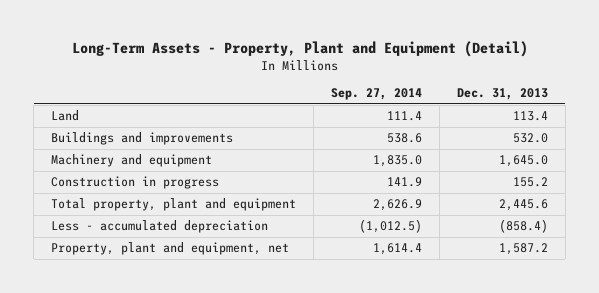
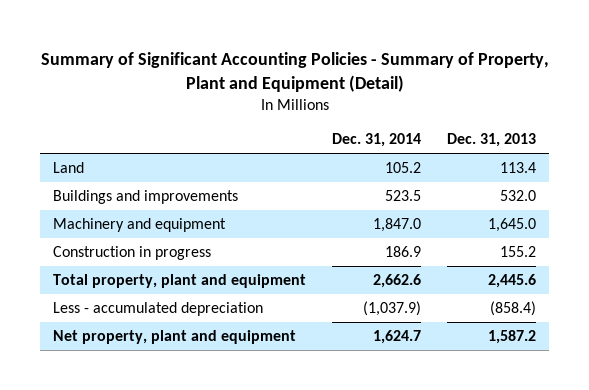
- Long-Term Assets - Property, Plant and Equipment (Detail)
+ Summary of Significant Accounting Policies - Summary of Property, Plant and Equipment (Detail)
- | Sep. 27, 2014 | Dec. 31, 2013
+ | Dec. 31, 2014 | Dec. 31, 2013
- Property, plant and equipment, net | 1,614.4 | 1,587.2
+ Net property, plant and equipment | 1,624.7 | 1,587.2

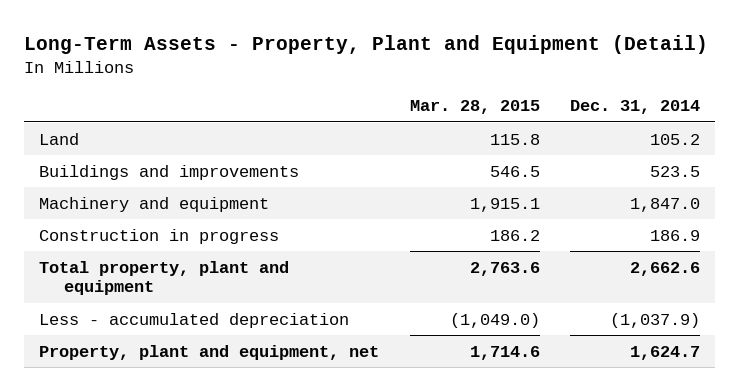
- Summary of Significant Accounting Policies - Summary of Property, Plant and Equipment (Detail)
+ Long-Term Assets - Property, Plant and Equipment (Detail)
- | Dec. 31, 2014 | Dec. 31, 2013
+ | Mar. 28, 2015 | Dec. 31, 2014
- Net property, plant and equipment | 1,624.7 | 1,587.2
+ Property, plant and equipment, net | 1,714.6 | 1,624.7

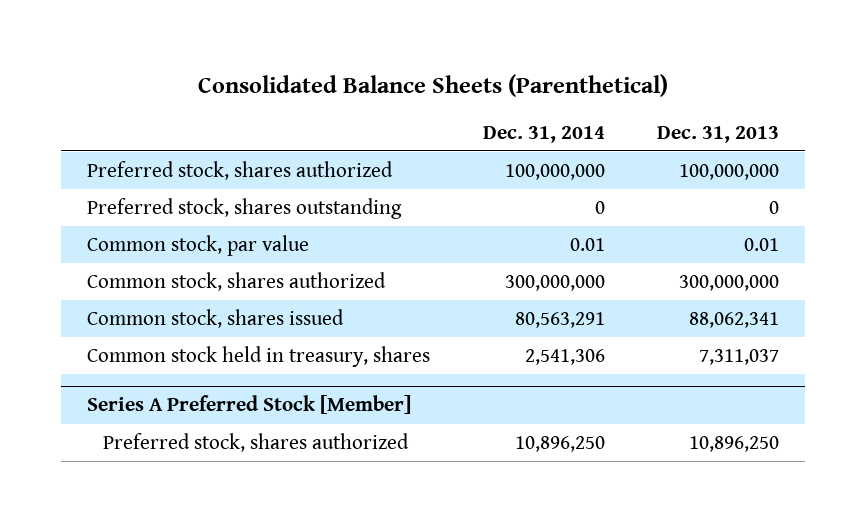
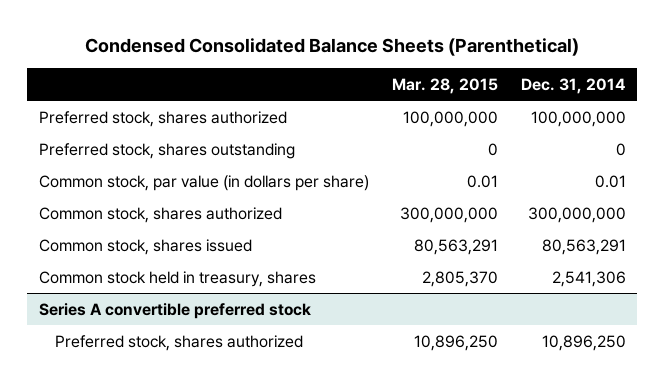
- Consolidated Balance Sheets (Parenthetical)
+ Condensed Consolidated Balance Sheets (Parenthetical)
- | Dec. 31, 2014 | Dec. 31, 2013
+ | Mar. 28, 2015 | Dec. 31, 2014
- Common stock, par value | 0.01 | 0.01
+ Common stock, par value (in dollars per share) | 0.01 | 0.01
- Series A Preferred Stock [Member]
+ Series A convertible preferred stock

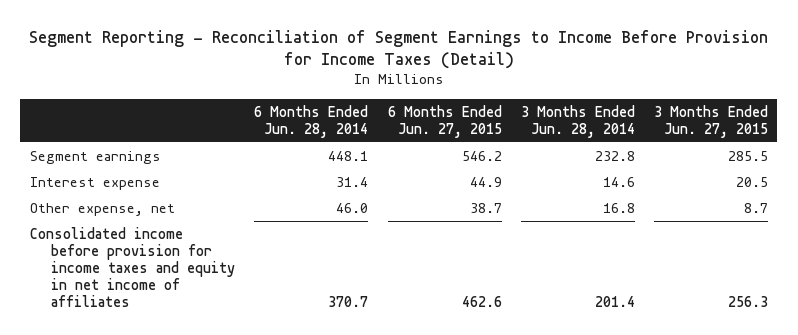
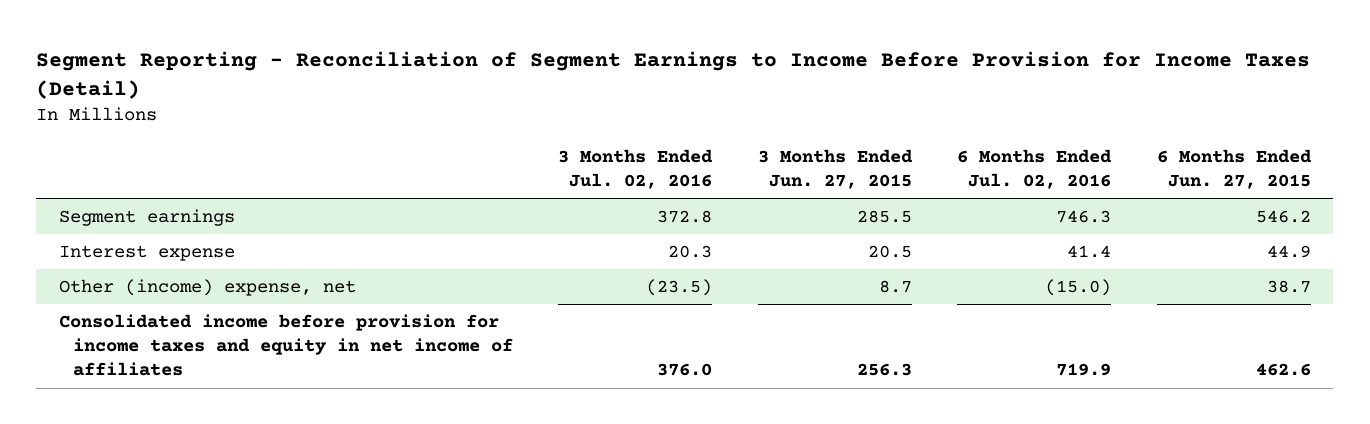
- | 6 Months Ended Jun. 28, 2014 | 6 Months Ended Jun. 27, 2015 | 3 Months Ended Jun. 28, 2014 | 3 Months Ended Jun. 27, 2015
+ | 3 Months Ended Jul. 02, 2016 | 3 Months Ended Jun. 27, 2015 | 6 Months Ended Jul. 02, 2016 | 6 Months Ended Jun. 27, 2015
- Other expense, net | 46.0 | 38.7 | 16.8 | 8.7
+ Other (income) expense, net | (23.5) | 8.7 | (15.0) | 38.7

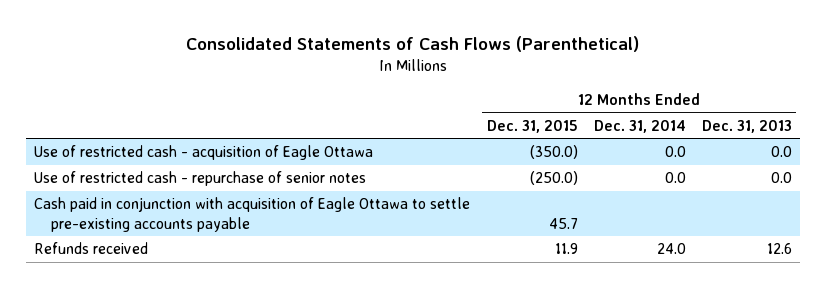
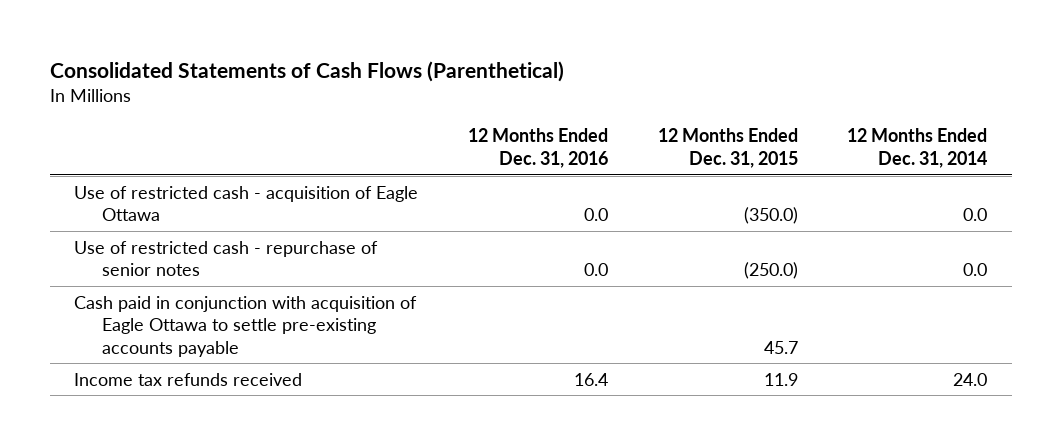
- | 12 Months Ended Dec. 31, 2015 | 12 Months Ended Dec. 31, 2014 | 12 Months Ended Dec. 31, 2013
+ | 12 Months Ended Dec. 31, 2016 | 12 Months Ended Dec. 31, 2015 | 12 Months Ended Dec. 31, 2014
- Refunds received | 11.9 | 24.0 | 12.6
+ Income tax refunds received | 16.4 | 11.9 | 24.0

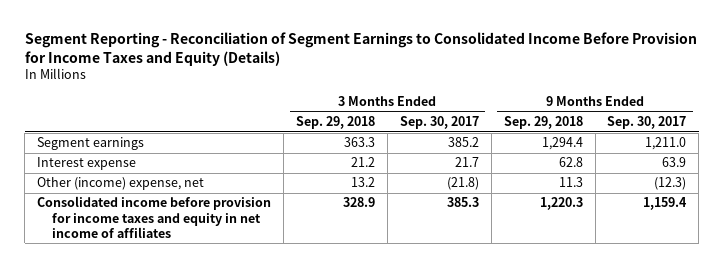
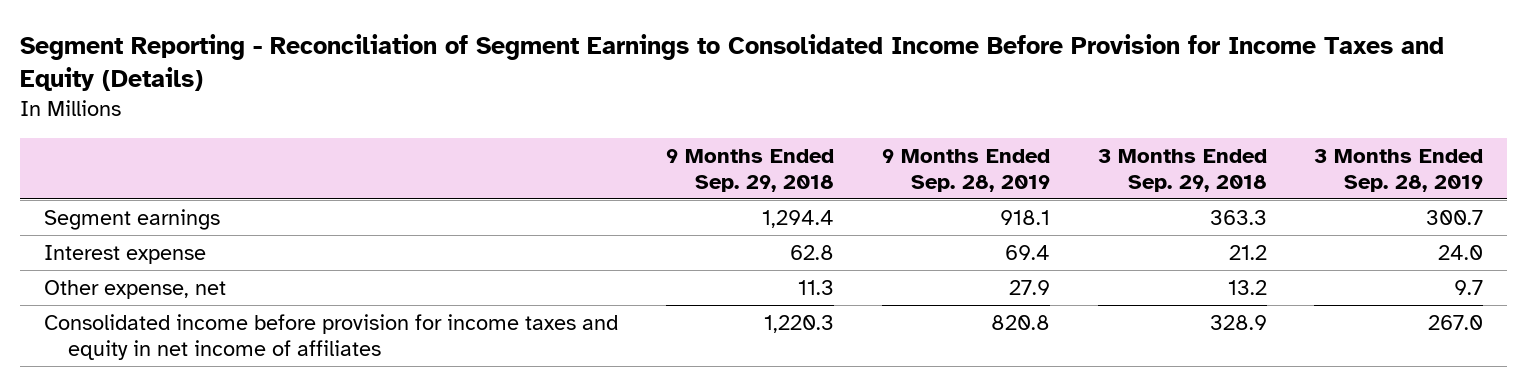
- | 3 Months Ended Sep. 29, 2018 | 3 Months Ended Sep. 30, 2017 | 9 Months Ended Sep. 29, 2018 | 9 Months Ended Sep. 30, 2017
+ | 9 Months Ended Sep. 29, 2018 | 9 Months Ended Sep. 28, 2019 | 3 Months Ended Sep. 29, 2018 | 3 Months Ended Sep. 28, 2019
- Other (income) expense, net | 13.2 | (21.8) | 11.3 | (12.3)
+ Other expense, net | 11.3 | 27.9 | 13.2 | 9.7

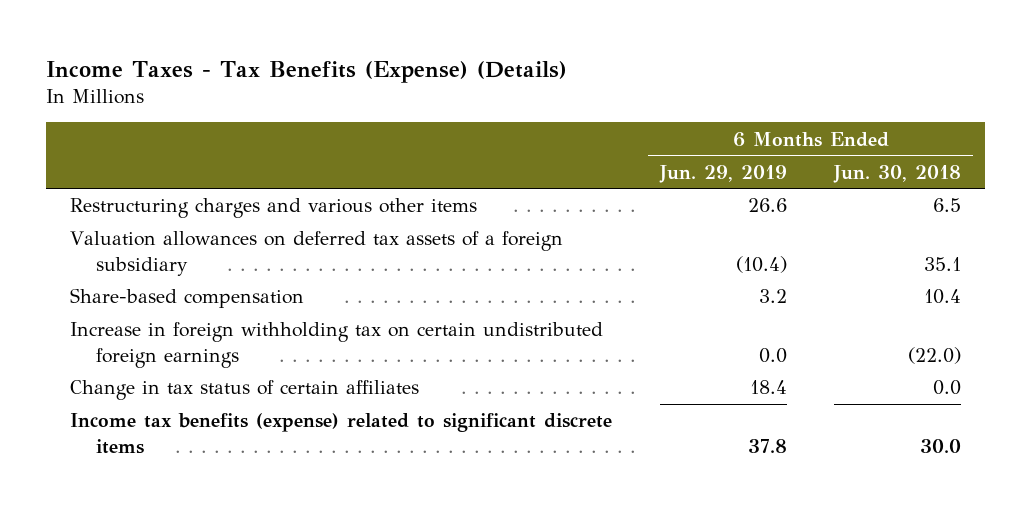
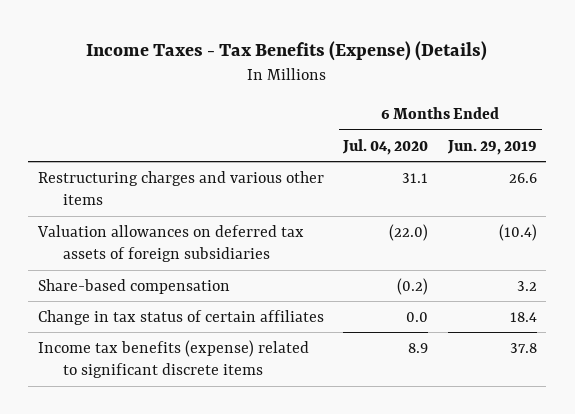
- | 6 Months Ended Jun. 29, 2019 | 6 Months Ended Jun. 30, 2018
+ | 6 Months Ended Jul. 04, 2020 | 6 Months Ended Jun. 29, 2019
- Valuation allowances on deferred tax assets of a foreign subsidiary | (10.4) | 35.1
+ Valuation allowances on deferred tax assets of foreign subsidiaries | (22.0) | (10.4)
- Increase in foreign withholding tax on certain undistributed foreign earnings | 0.0 | (22.0)

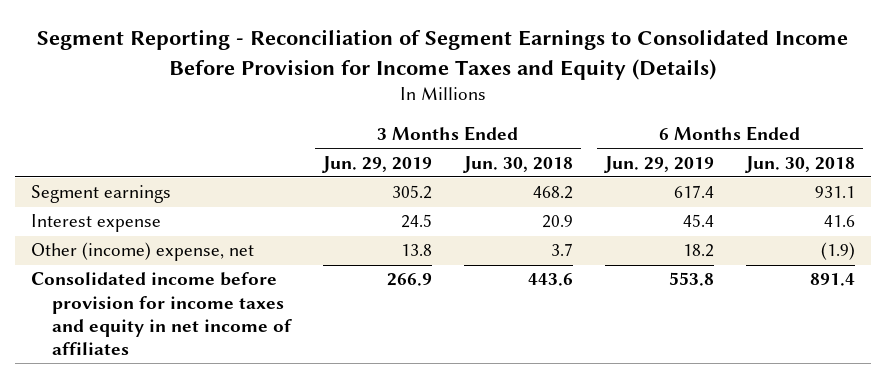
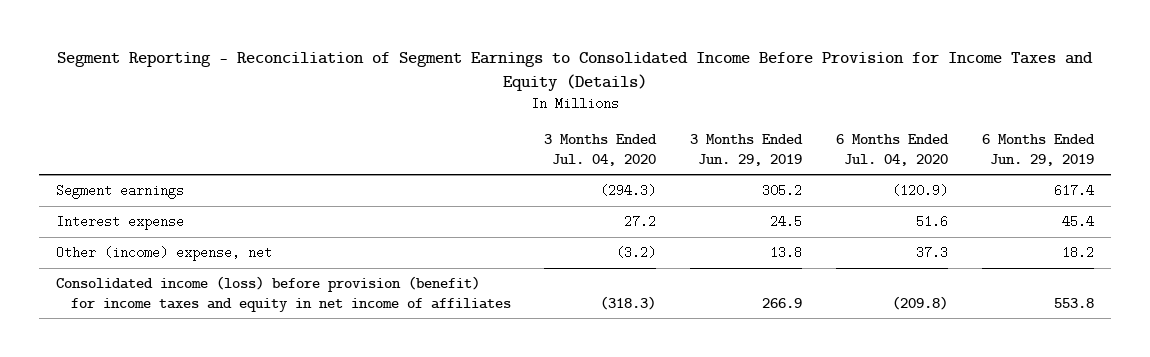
- | 3 Months Ended Jun. 29, 2019 | 3 Months Ended Jun. 30, 2018 | 6 Months Ended Jun. 29, 2019 | 6 Months Ended Jun. 30, 2018
+ | 3 Months Ended Jul. 04, 2020 | 3 Months Ended Jun. 29, 2019 | 6 Months Ended Jul. 04, 2020 | 6 Months Ended Jun. 29, 2019
- Consolidated income before provision for income taxes and equity in net income of affiliates | 266.9 | 443.6 | 553.8 | 891.4
+ Consolidated income (loss) before provision (benefit) for income taxes and equity in net income of affiliates | (318.3) | 266.9 | (209.8) | 553.8

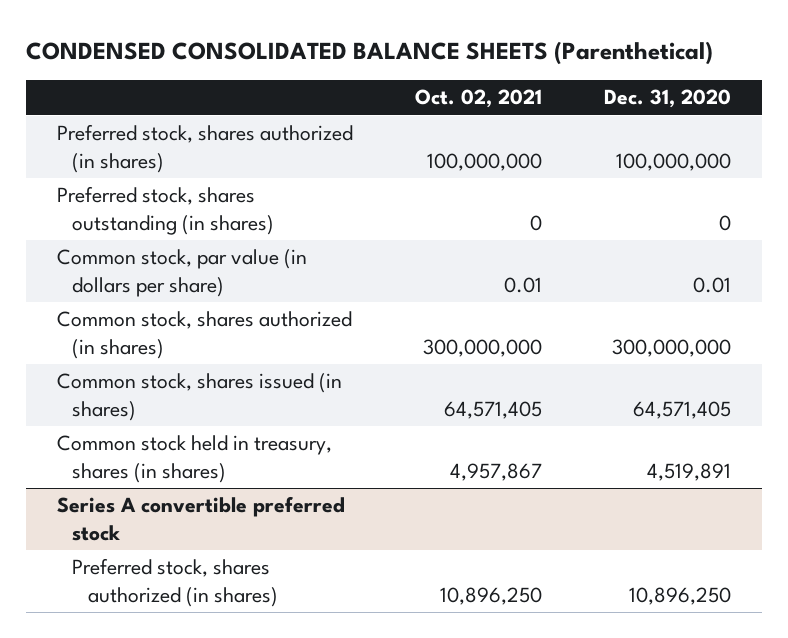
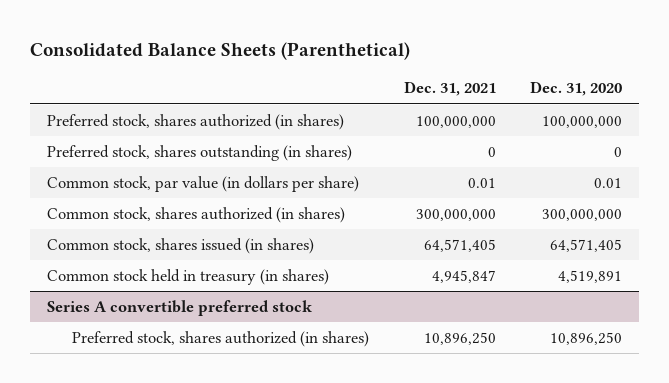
- CONDENSED CONSOLIDATED BALANCE SHEETS (Parenthetical)
+ Consolidated Balance Sheets (Parenthetical)
- | Oct. 02, 2021 | Dec. 31, 2020
+ | Dec. 31, 2021 | Dec. 31, 2020
- Common stock held in treasury, shares (in shares) | 4,957,867 | 4,519,891
+ Common stock held in treasury (in shares) | 4,945,847 | 4,519,891

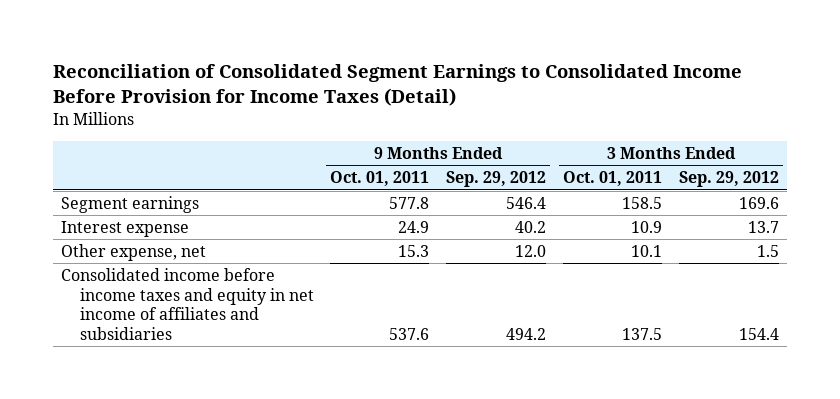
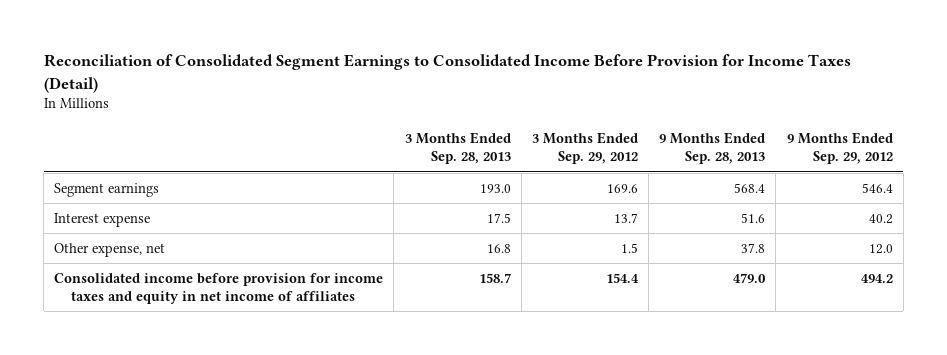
- | 9 Months Ended Oct. 01, 2011 | 9 Months Ended Sep. 29, 2012 | 3 Months Ended Oct. 01, 2011 | 3 Months Ended Sep. 29, 2012
+ | 3 Months Ended Sep. 28, 2013 | 3 Months Ended Sep. 29, 2012 | 9 Months Ended Sep. 28, 2013 | 9 Months Ended Sep. 29, 2012
- Consolidated income before income taxes and equity in net income of affiliates and subsidiaries | 537.6 | 494.2 | 137.5 | 154.4
+ Consolidated income before provision for income taxes and equity in net income of affiliates | 158.7 | 154.4 | 479.0 | 494.2

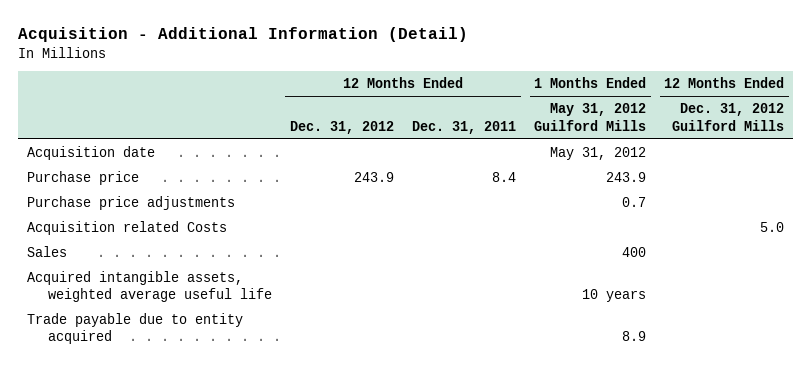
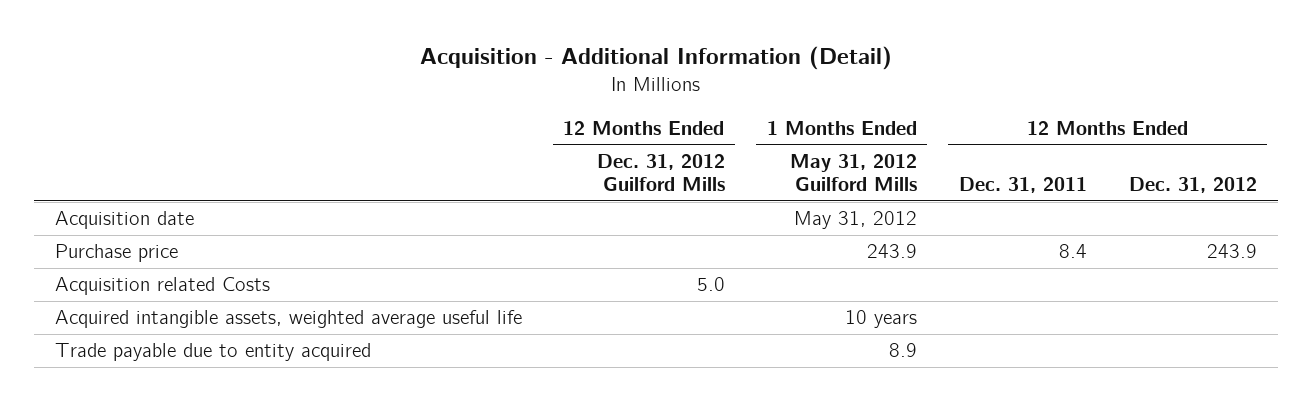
- | 12 Months Ended Dec. 31, 2012 | 12 Months Ended Dec. 31, 2011 | 1 Months Ended May 31, 2012 Guilford Mills | 12 Months Ended Dec. 31, 2012 Guilford Mills
+ | 12 Months Ended Dec. 31, 2012 Guilford Mills | 1 Months Ended May 31, 2012 Guilford Mills | 12 Months Ended Dec. 31, 2011 | 12 Months Ended Dec. 31, 2012
- Purchase price adjustments | | | 0.7 |
- Sales | | | 400 |

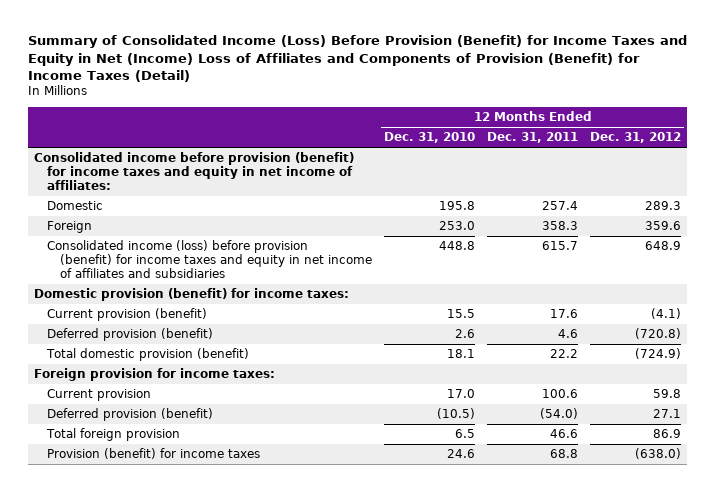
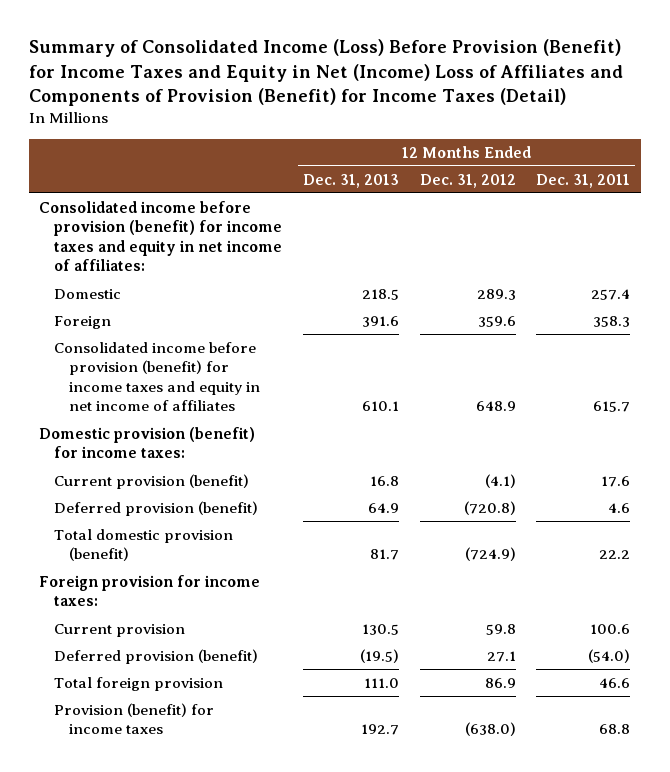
- | 12 Months Ended Dec. 31, 2010 | 12 Months Ended Dec. 31, 2011 | 12 Months Ended Dec. 31, 2012
+ | 12 Months Ended Dec. 31, 2013 | 12 Months Ended Dec. 31, 2012 | 12 Months Ended Dec. 31, 2011
- Consolidated income (loss) before provision (benefit) for income taxes and equity in net income of affiliates and subsidiaries | 448.8 | 615.7 | 648.9
+ Consolidated income before provision (benefit) for income taxes and equity in net income of affiliates | 610.1 | 648.9 | 615.7

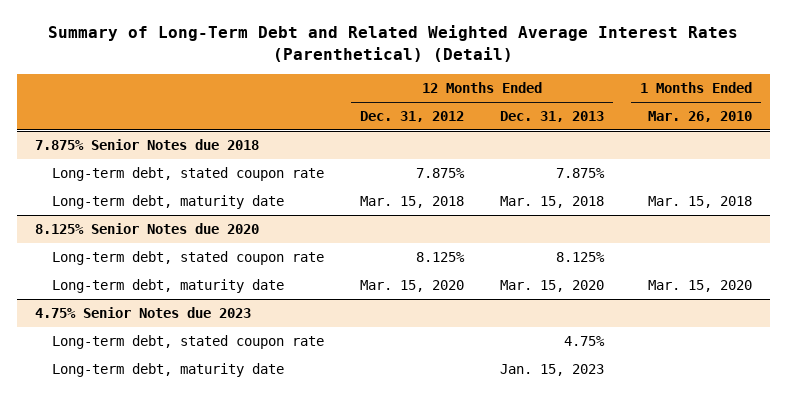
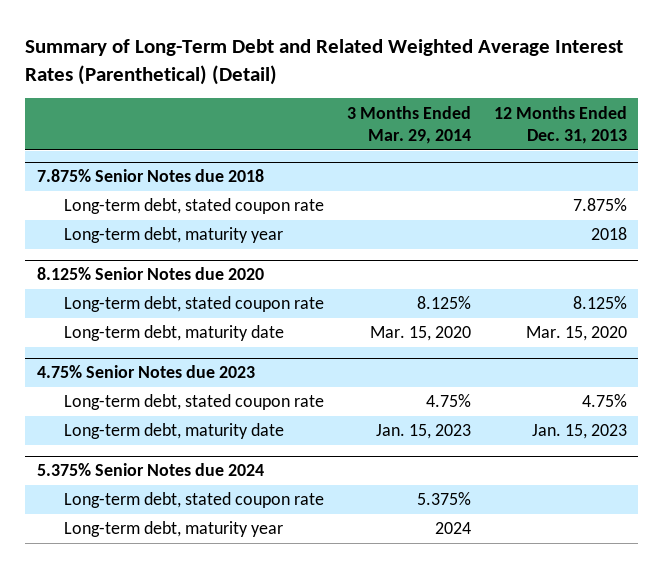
- | 12 Months Ended Dec. 31, 2012 | 12 Months Ended Dec. 31, 2013 | 1 Months Ended Mar. 26, 2010
+ | 3 Months Ended Mar. 29, 2014 | 12 Months Ended Dec. 31, 2013
@ 7.875% Senior Notes due 2018
- Long-term debt, maturity date | Mar. 15, 2018 | Mar. 15, 2018 | Mar. 15, 2018
+ Long-term debt, maturity year | | 2018
+ 5.375% Senior Notes due 2024
+ Long-term debt, stated coupon rate | 5.375% |
+ Long-term debt, maturity year | 2024 |

